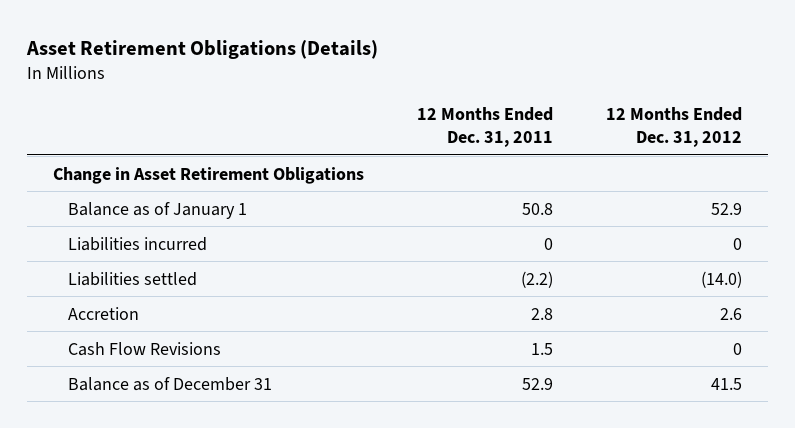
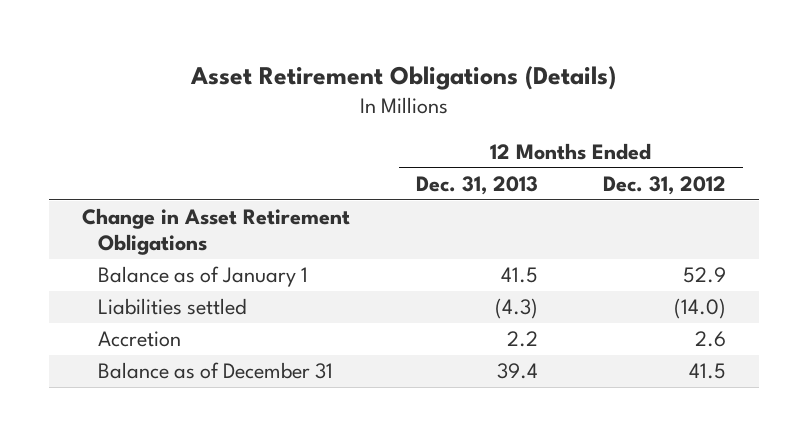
- | 12 Months Ended Dec. 31, 2011 | 12 Months Ended Dec. 31, 2012
+ | 12 Months Ended Dec. 31, 2013 | 12 Months Ended Dec. 31, 2012
- Liabilities incurred | 0 | 0
- Cash Flow Revisions | 1.5 | 0

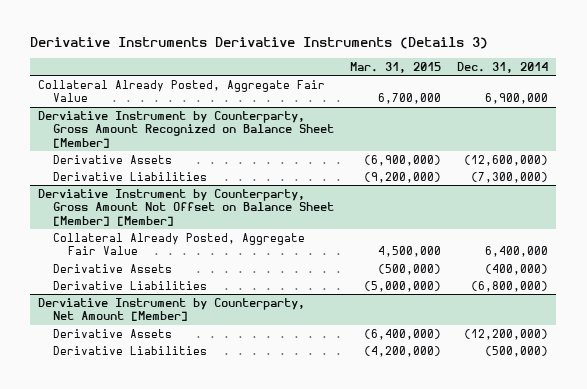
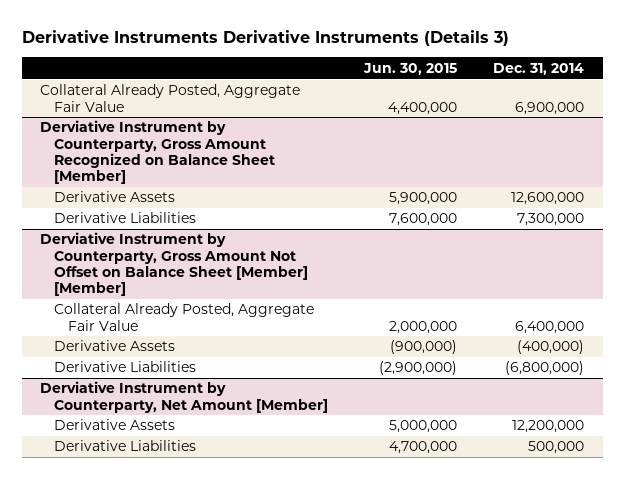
- | Mar. 31, 2015 | Dec. 31, 2014
+ | Jun. 30, 2015 | Dec. 31, 2014
@ Derviative Instrument by Counterparty, Gross Amount Recognized on Balance Sheet [Member]
- Derivative Assets | (6,900,000) | (12,600,000)
- Derivative Liabilities | (9,200,000) | (7,300,000)
+ Derivative Assets | 5,900,000 | 12,600,000
+ Derivative Liabilities | 7,600,000 | 7,300,000
@ Derviative Instrument by Counterparty, Net Amount [Member]
- Derivative Assets | (6,400,000) | (12,200,000)
- Derivative Liabilities | (4,200,000) | (500,000)
+ Derivative Assets | 5,000,000 | 12,200,000
+ Derivative Liabilities | 4,700,000 | 500,000

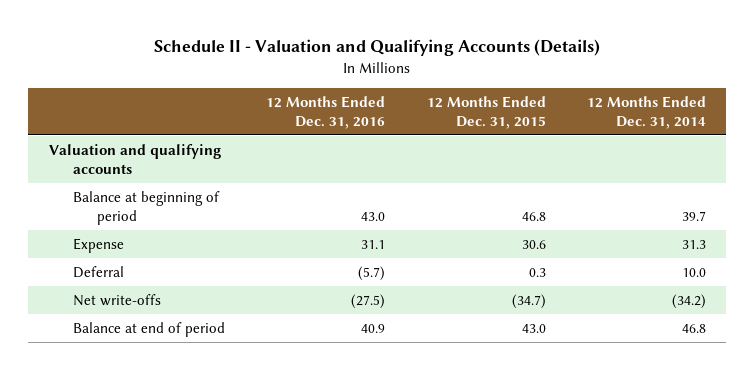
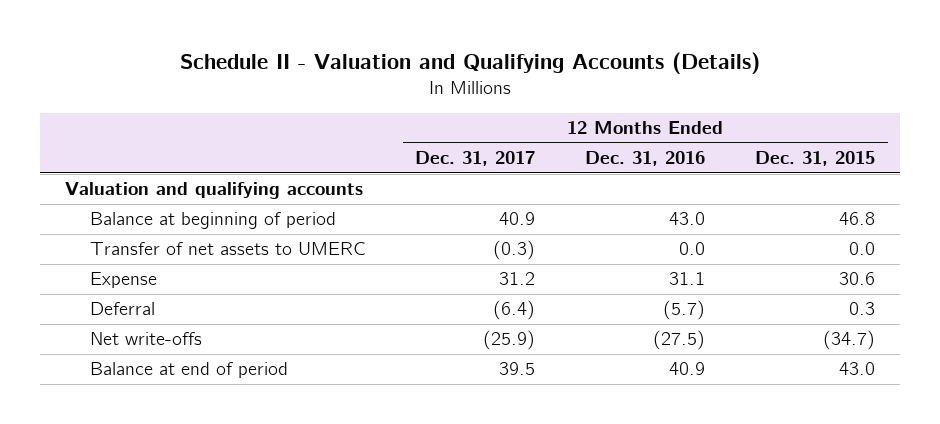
- | 12 Months Ended Dec. 31, 2016 | 12 Months Ended Dec. 31, 2015 | 12 Months Ended Dec. 31, 2014
+ | 12 Months Ended Dec. 31, 2017 | 12 Months Ended Dec. 31, 2016 | 12 Months Ended Dec. 31, 2015
+ Transfer of net assets to UMERC | (0.3) | 0.0 | 0.0

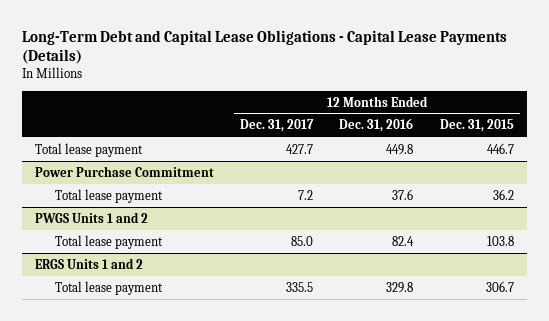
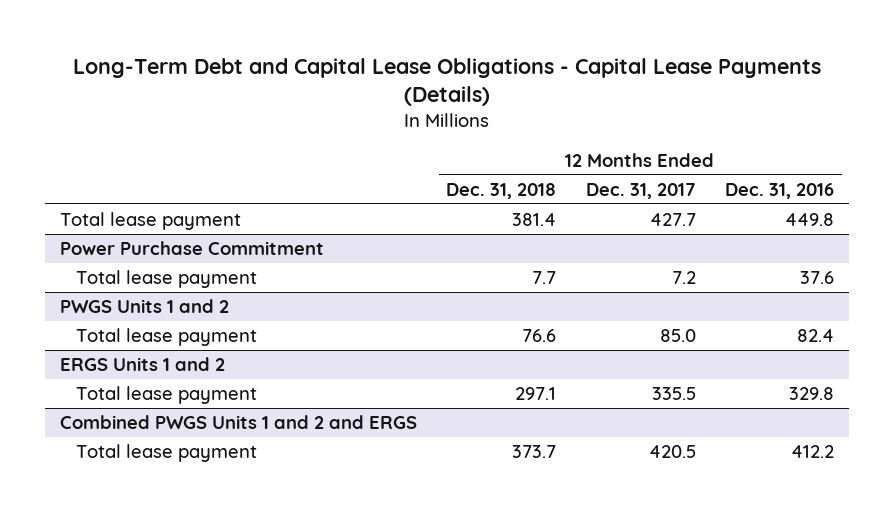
- | 12 Months Ended Dec. 31, 2017 | 12 Months Ended Dec. 31, 2016 | 12 Months Ended Dec. 31, 2015
+ | 12 Months Ended Dec. 31, 2018 | 12 Months Ended Dec. 31, 2017 | 12 Months Ended Dec. 31, 2016
+ Combined PWGS Units 1 and 2 and ERGS
+ Total lease payment | 373.7 | 420.5 | 412.2

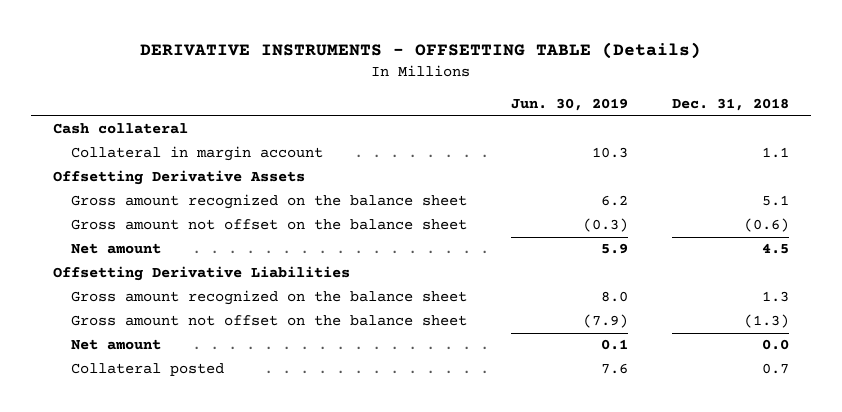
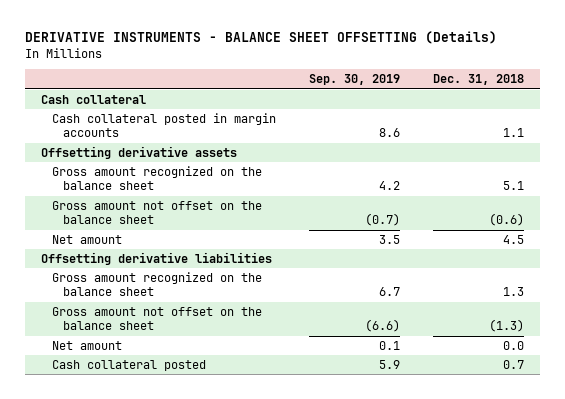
- DERIVATIVE INSTRUMENTS - OFFSETTING TABLE (Details)
+ DERIVATIVE INSTRUMENTS - BALANCE SHEET OFFSETTING (Details)
- | Jun. 30, 2019 | Dec. 31, 2018
+ | Sep. 30, 2019 | Dec. 31, 2018
- Collateral in margin account | 10.3 | 1.1
- Offsetting Derivative Assets
+ Cash collateral posted in margin accounts | 8.6 | 1.1
+ Offsetting derivative assets
- Offsetting Derivative Liabilities
+ Offsetting derivative liabilities
- Collateral posted | 7.6 | 0.7
+ Cash collateral posted | 5.9 | 0.7

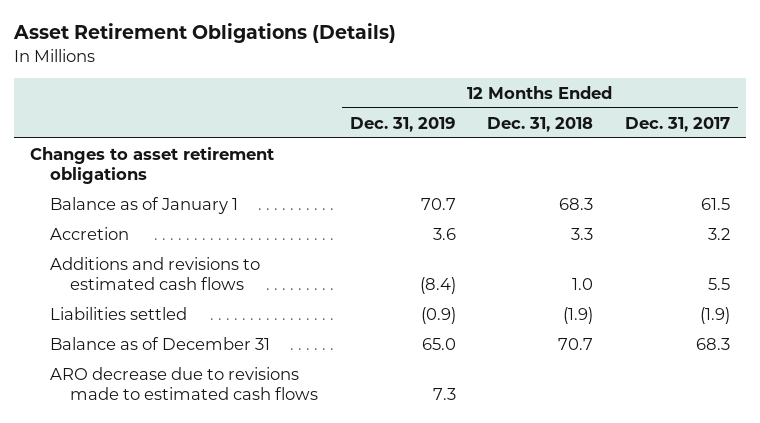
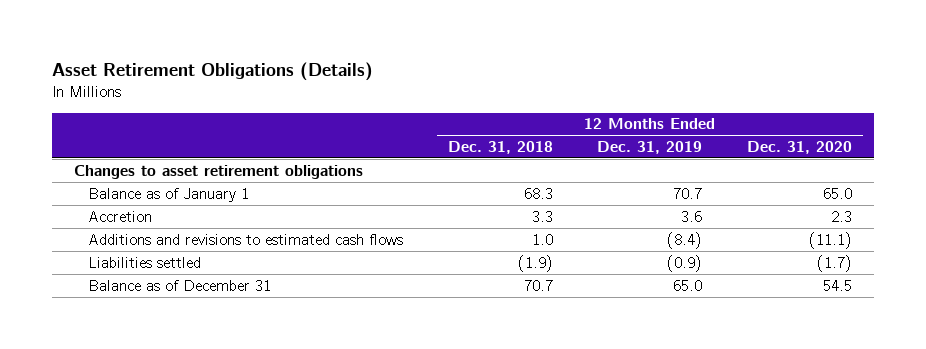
- | 12 Months Ended Dec. 31, 2019 | 12 Months Ended Dec. 31, 2018 | 12 Months Ended Dec. 31, 2017
+ | 12 Months Ended Dec. 31, 2018 | 12 Months Ended Dec. 31, 2019 | 12 Months Ended Dec. 31, 2020
- ARO decrease due to revisions made to estimated cash flows | 7.3 | |

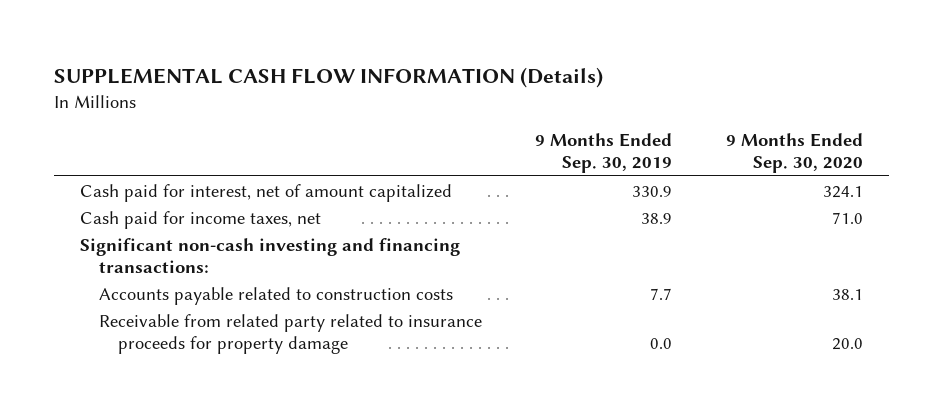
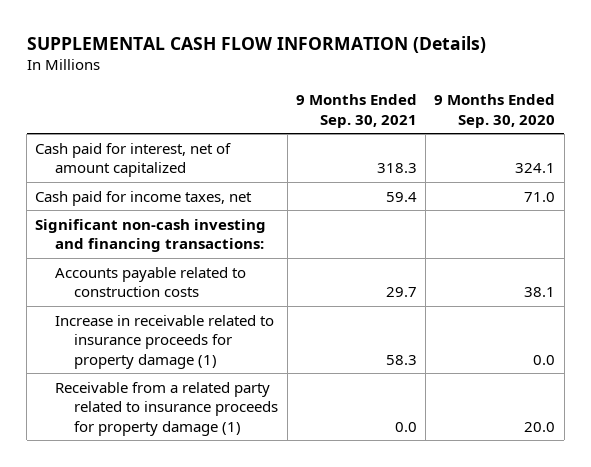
- | 9 Months Ended Sep. 30, 2019 | 9 Months Ended Sep. 30, 2020
+ | 9 Months Ended Sep. 30, 2021 | 9 Months Ended Sep. 30, 2020
- Receivable from related party related to insurance proceeds for property damage | 0.0 | 20.0
+ Increase in receivable related to insurance proceeds for property damage (1) | 58.3 | 0.0
+ Receivable from a related party related to insurance proceeds for property damage (1) | 0.0 | 20.0

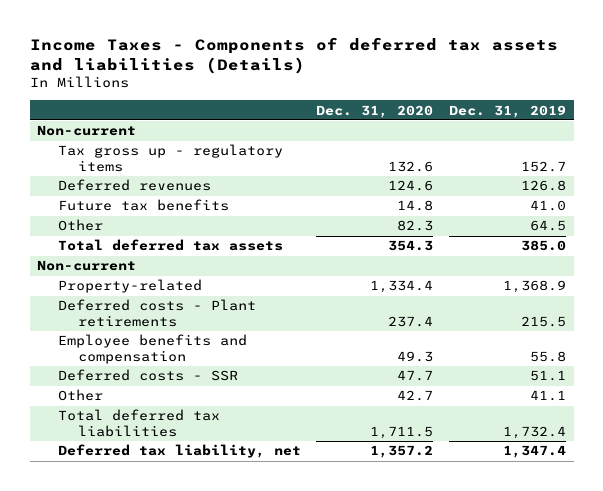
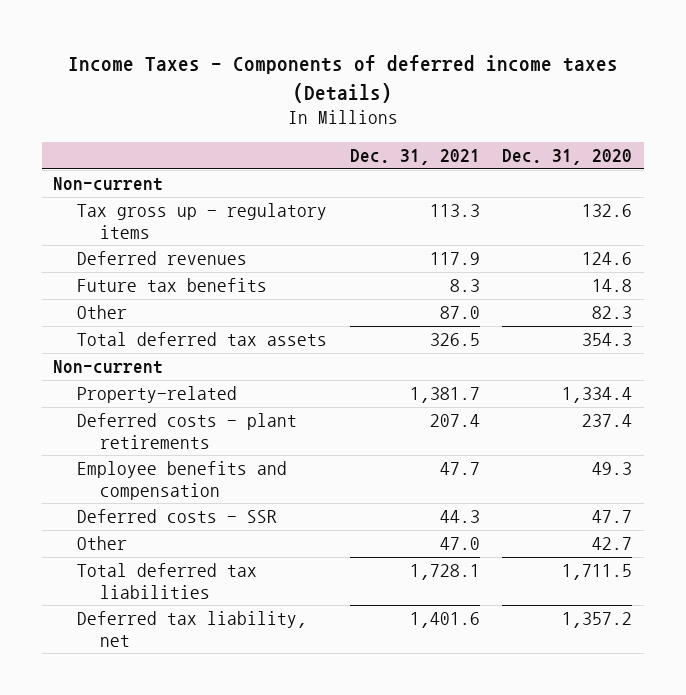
- Income Taxes - Components of deferred tax assets and liabilities (Details)
+ Income Taxes - Components of deferred income taxes (Details)
- | Dec. 31, 2020 | Dec. 31, 2019
+ | Dec. 31, 2021 | Dec. 31, 2020
- Deferred costs - Plant retirements | 237.4 | 215.5
+ Deferred costs - plant retirements | 207.4 | 237.4

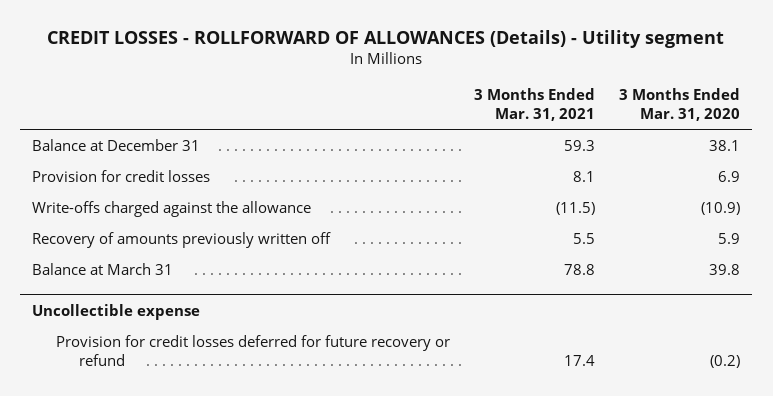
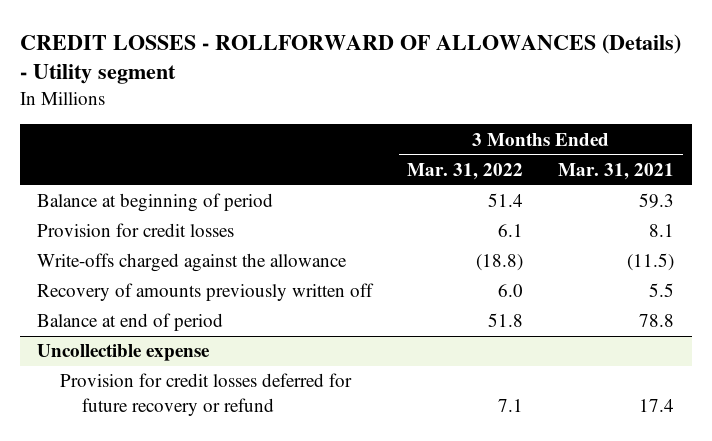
- | 3 Months Ended Mar. 31, 2021 | 3 Months Ended Mar. 31, 2020
+ | 3 Months Ended Mar. 31, 2022 | 3 Months Ended Mar. 31, 2021
- Balance at December 31 | 59.3 | 38.1
+ Balance at beginning of period | 51.4 | 59.3
- Balance at March 31 | 78.8 | 39.8
+ Balance at end of period | 51.8 | 78.8

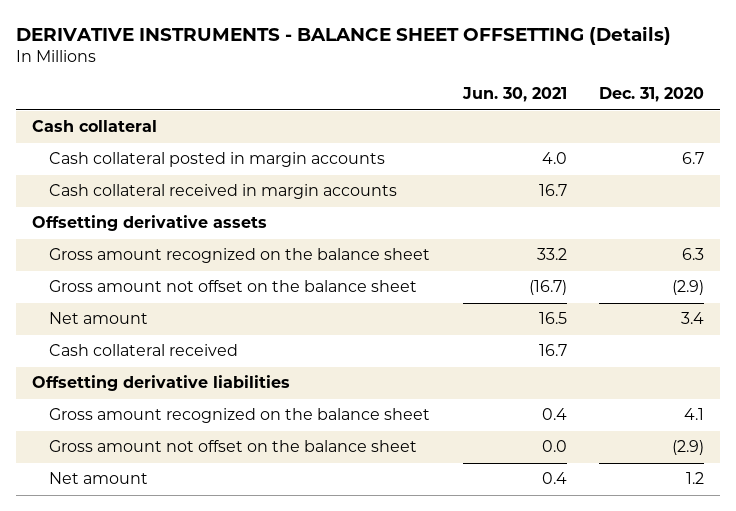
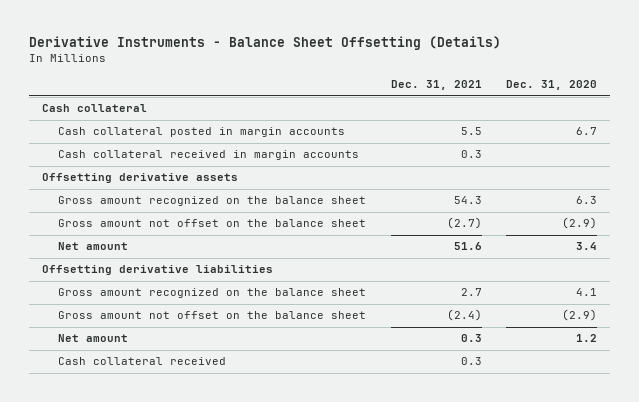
- DERIVATIVE INSTRUMENTS - BALANCE SHEET OFFSETTING (Details)
+ Derivative Instruments - Balance Sheet Offsetting (Details)
- | Jun. 30, 2021 | Dec. 31, 2020
+ | Dec. 31, 2021 | Dec. 31, 2020
moved down: Cash collateral received | 0.3 |

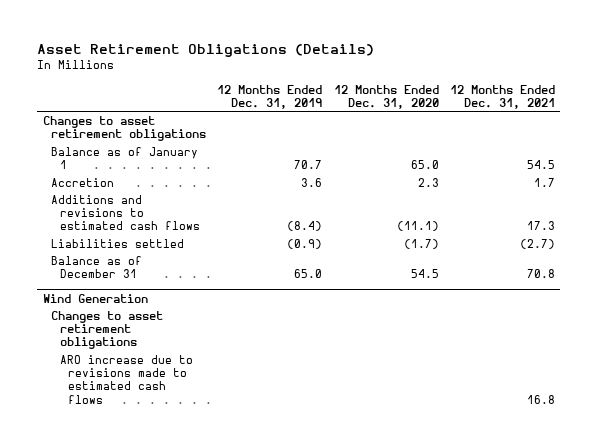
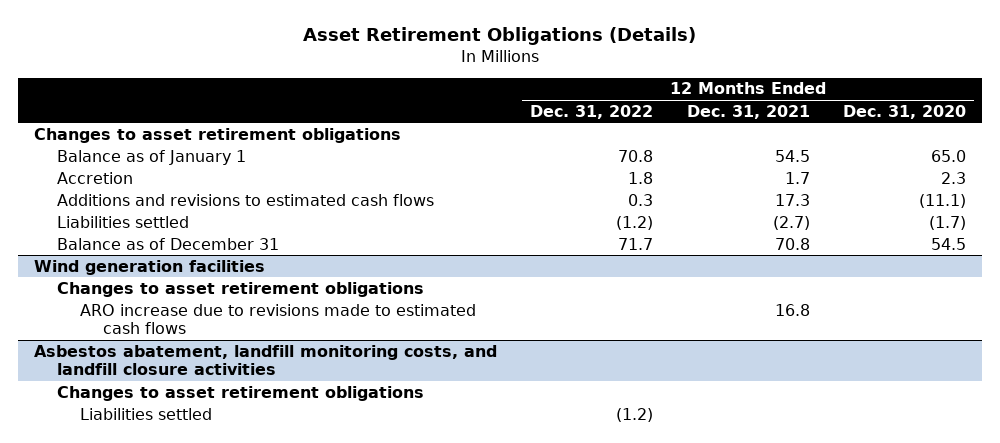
- | 12 Months Ended Dec. 31, 2019 | 12 Months Ended Dec. 31, 2020 | 12 Months Ended Dec. 31, 2021
+ | 12 Months Ended Dec. 31, 2022 | 12 Months Ended Dec. 31, 2021 | 12 Months Ended Dec. 31, 2020
- Wind Generation
+ Wind generation facilities
+ Asbestos abatement, landfill monitoring costs, and landfill closure activities
+ Changes to asset retirement obligations
+ Liabilities settled | (1.2) | |

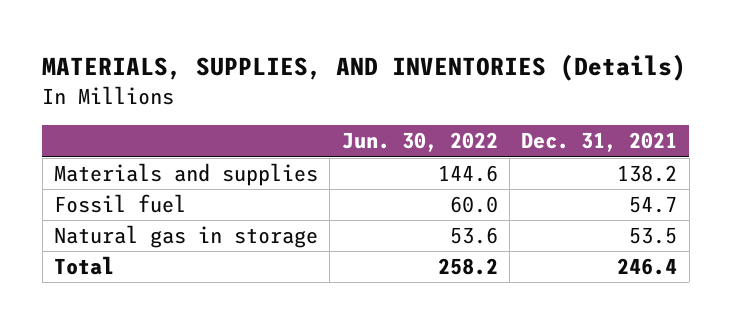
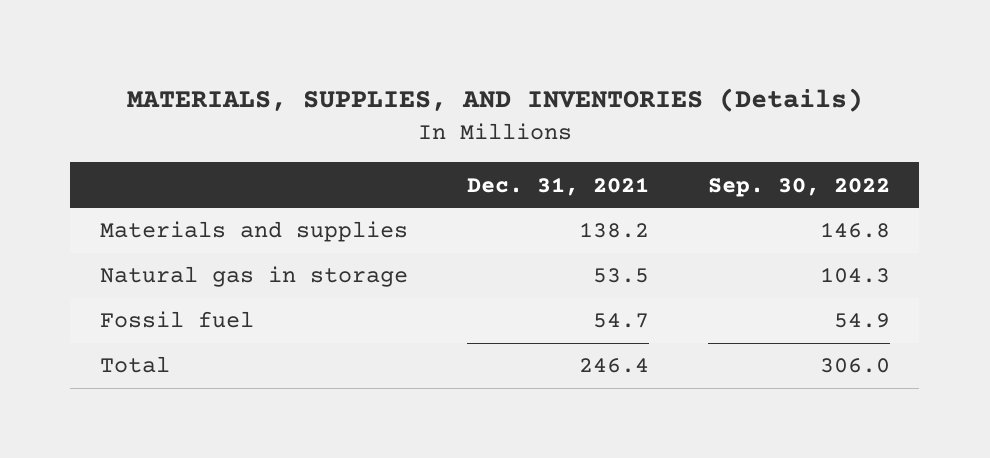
- | Jun. 30, 2022 | Dec. 31, 2021
+ | Dec. 31, 2021 | Sep. 30, 2022
moved down: Fossil fuel | 54.7 | 54.9

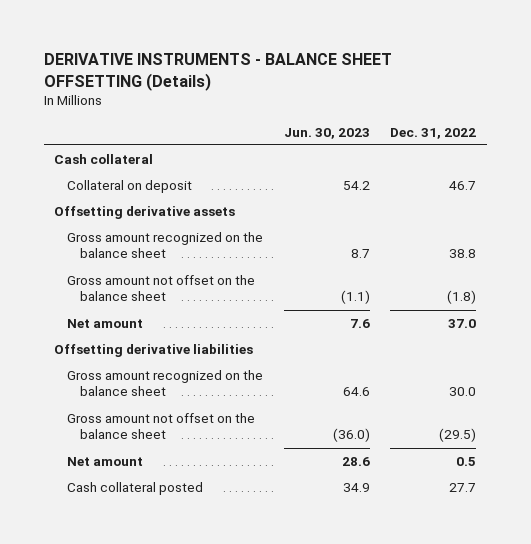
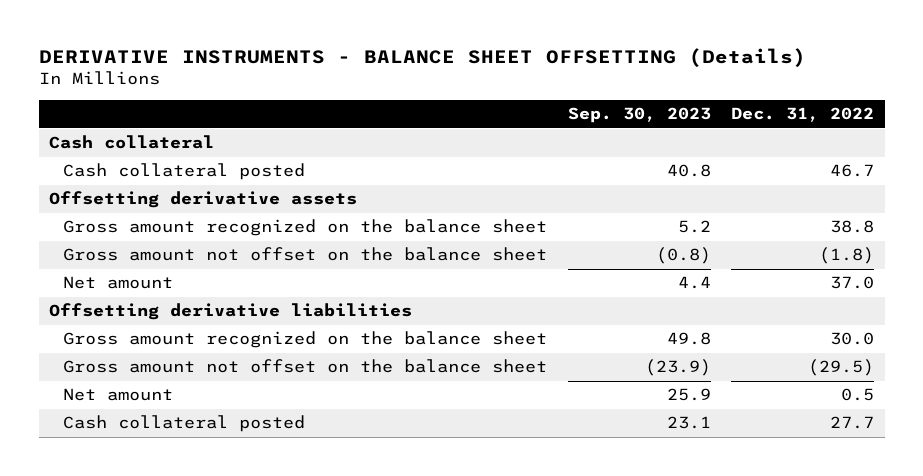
- | Jun. 30, 2023 | Dec. 31, 2022
+ | Sep. 30, 2023 | Dec. 31, 2022
- Collateral on deposit | 54.2 | 46.7
+ Cash collateral posted | 40.8 | 46.7

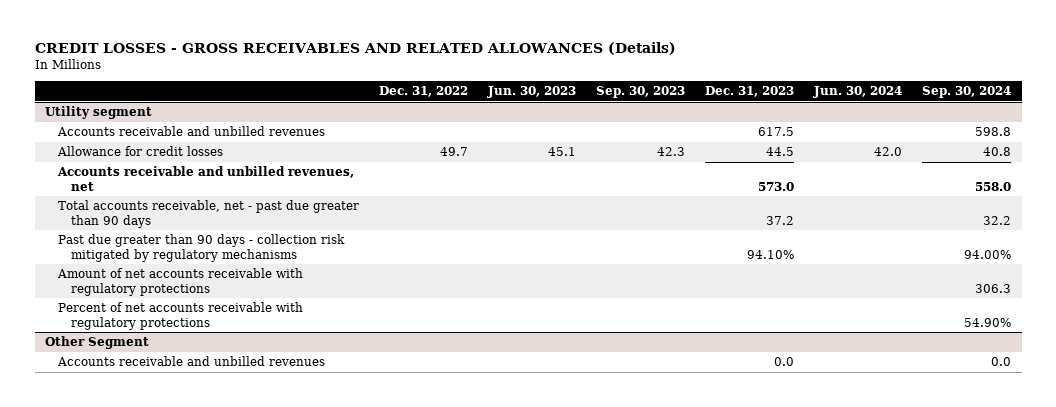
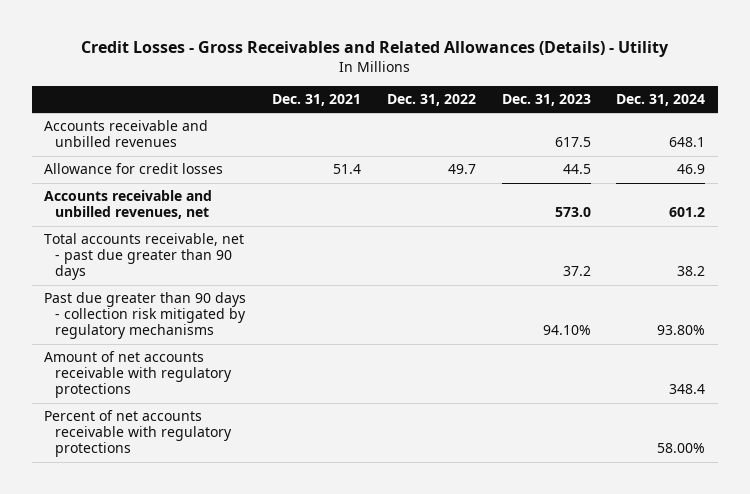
- CREDIT LOSSES - GROSS RECEIVABLES AND RELATED ALLOWANCES (Details)
+ Credit Losses - Gross Receivables and Related Allowances (Details) - Utility
- | Dec. 31, 2022 | Jun. 30, 2023 | Sep. 30, 2023 | Dec. 31, 2023 | Jun. 30, 2024 | Sep. 30, 2024
+ | Dec. 31, 2021 | Dec. 31, 2022 | Dec. 31, 2023 | Dec. 31, 2024
- Utility segment
- Other Segment
- Accounts receivable and unbilled revenues | | | | 0.0 | | 0.0

